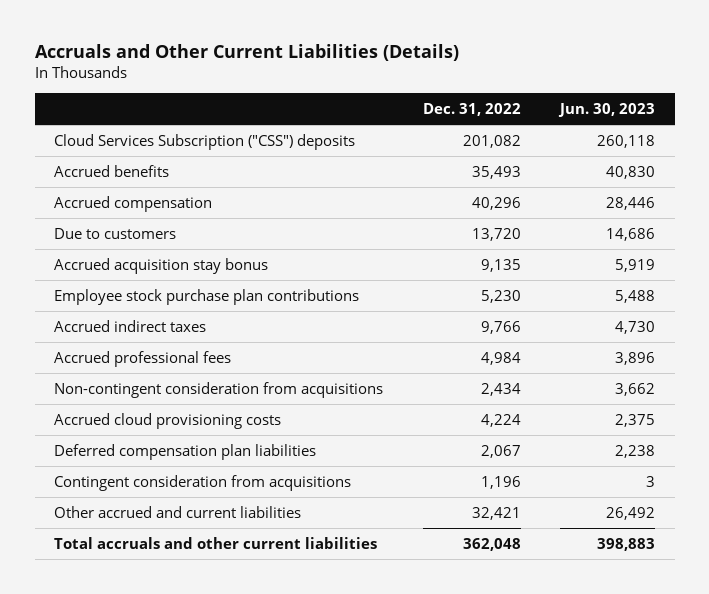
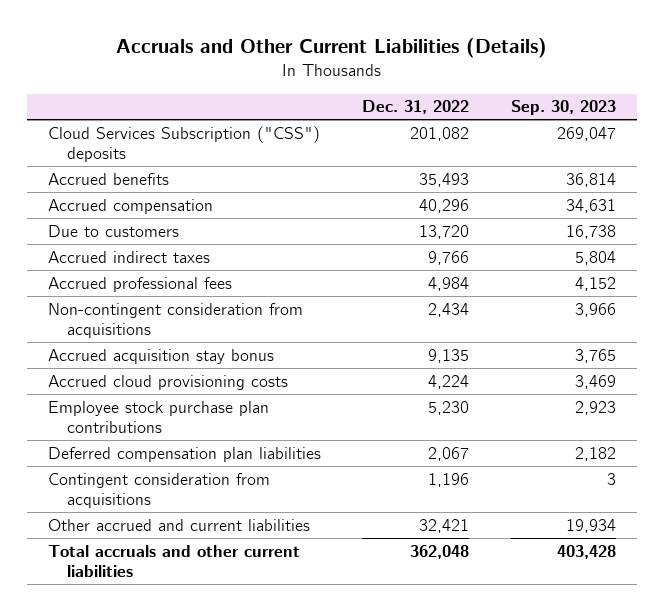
- | Dec. 31, 2022 | Jun. 30, 2023
+ | Dec. 31, 2022 | Sep. 30, 2023
moved down: Accrued acquisition stay bonus | 9,135 | 3,765
moved down: Employee stock purchase plan contributions | 5,230 | 2,923

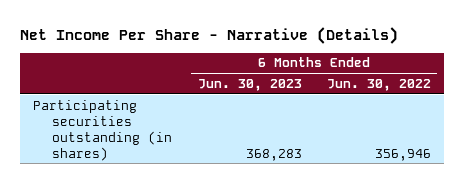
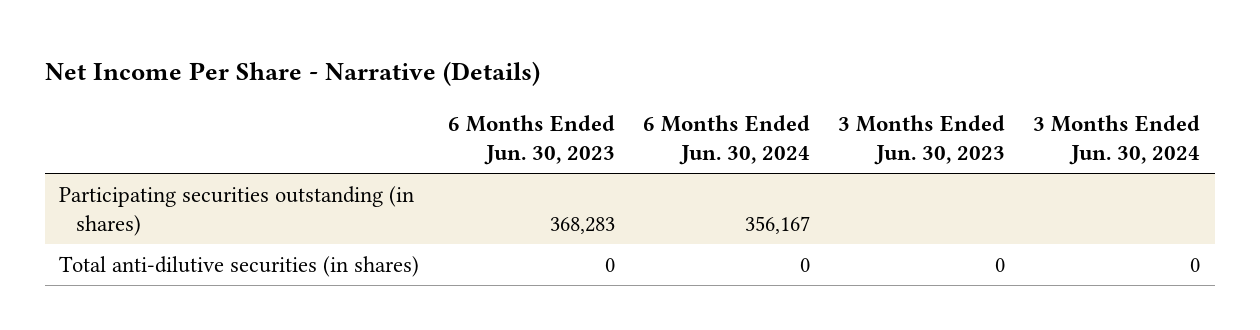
- | 6 Months Ended Jun. 30, 2023 | 6 Months Ended Jun. 30, 2022
+ | 6 Months Ended Jun. 30, 2023 | 6 Months Ended Jun. 30, 2024 | 3 Months Ended Jun. 30, 2023 | 3 Months Ended Jun. 30, 2024
+ Total anti-dilutive securities (in shares) | 0 | 0 | 0 | 0

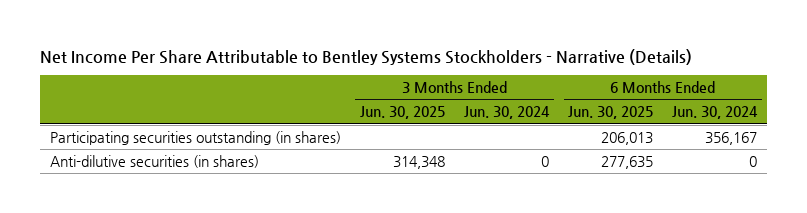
- Net Income Per Share - Narrative (Details)
+ Net Income Per Share Attributable to Bentley Systems Stockholders - Narrative (Details)
- | 6 Months Ended Jun. 30, 2023 | 6 Months Ended Jun. 30, 2024 | 3 Months Ended Jun. 30, 2023 | 3 Months Ended Jun. 30, 2024
+ | 3 Months Ended Jun. 30, 2025 | 3 Months Ended Jun. 30, 2024 | 6 Months Ended Jun. 30, 2025 | 6 Months Ended Jun. 30, 2024
- Total anti-dilutive securities (in shares) | 0 | 0 | 0 | 0
+ Anti-dilutive securities (in shares) | 314,348 | 0 | 277,635 | 0

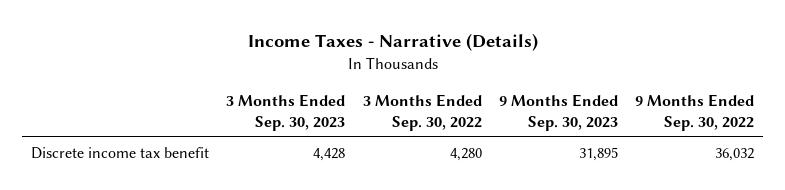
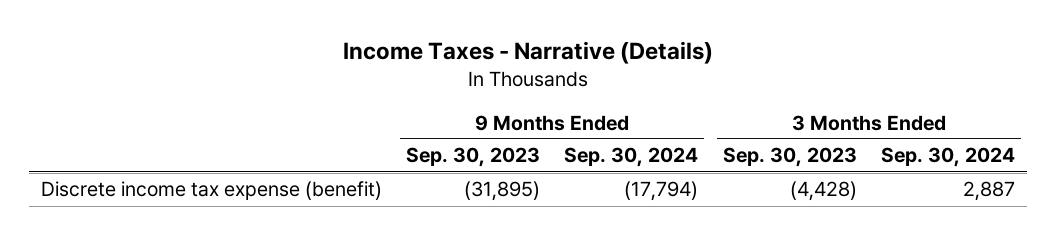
- | 3 Months Ended Sep. 30, 2023 | 3 Months Ended Sep. 30, 2022 | 9 Months Ended Sep. 30, 2023 | 9 Months Ended Sep. 30, 2022
+ | 9 Months Ended Sep. 30, 2023 | 9 Months Ended Sep. 30, 2024 | 3 Months Ended Sep. 30, 2023 | 3 Months Ended Sep. 30, 2024
- Discrete income tax benefit | 4,428 | 4,280 | 31,895 | 36,032
+ Discrete income tax expense (benefit) | (31,895) | (17,794) | (4,428) | 2,887

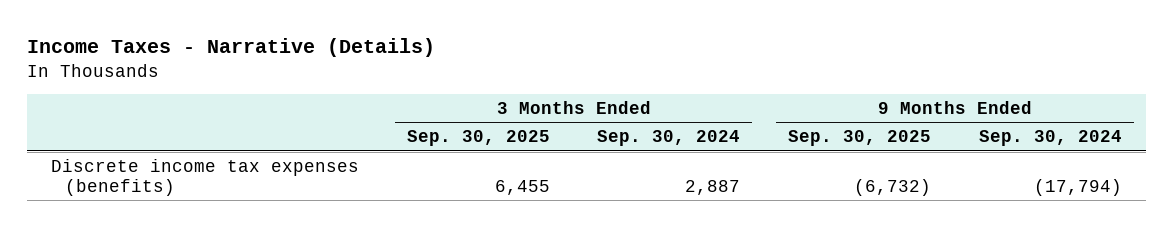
- | 9 Months Ended Sep. 30, 2023 | 9 Months Ended Sep. 30, 2024 | 3 Months Ended Sep. 30, 2023 | 3 Months Ended Sep. 30, 2024
+ | 3 Months Ended Sep. 30, 2025 | 3 Months Ended Sep. 30, 2024 | 9 Months Ended Sep. 30, 2025 | 9 Months Ended Sep. 30, 2024
- Discrete income tax expense (benefit) | (31,895) | (17,794) | (4,428) | 2,887
+ Discrete income tax expenses (benefits) | 6,455 | 2,887 | (6,732) | (17,794)

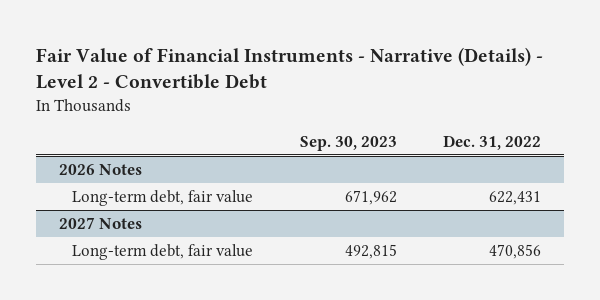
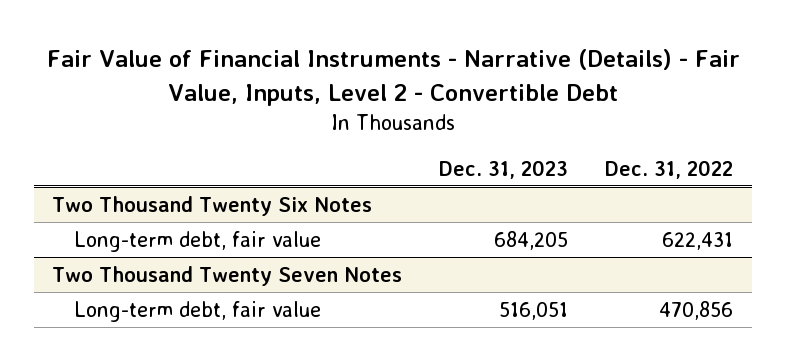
- Fair Value of Financial Instruments - Narrative (Details) - Level 2 - Convertible Debt
+ Fair Value of Financial Instruments - Narrative (Details) - Fair Value, Inputs, Level 2 - Convertible Debt
- | Sep. 30, 2023 | Dec. 31, 2022
+ | Dec. 31, 2023 | Dec. 31, 2022
- 2026 Notes
+ Two Thousand Twenty Six Notes
- 2027 Notes
+ Two Thousand Twenty Seven Notes

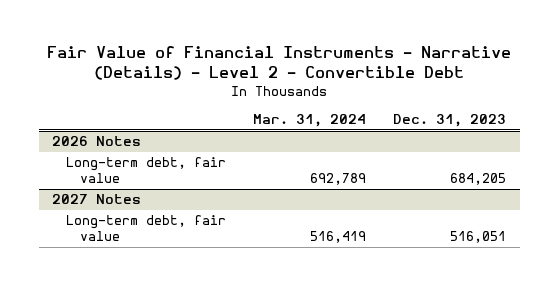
- Fair Value of Financial Instruments - Narrative (Details) - Fair Value, Inputs, Level 2 - Convertible Debt
+ Fair Value of Financial Instruments - Narrative (Details) - Level 2 - Convertible Debt
- | Dec. 31, 2023 | Dec. 31, 2022
+ | Mar. 31, 2024 | Dec. 31, 2023
- Two Thousand Twenty Six Notes
+ 2026 Notes
- Two Thousand Twenty Seven Notes
+ 2027 Notes

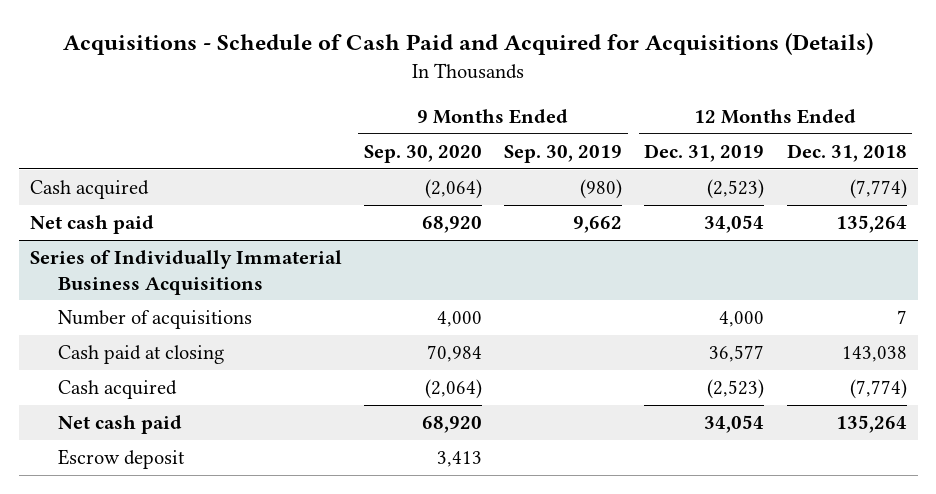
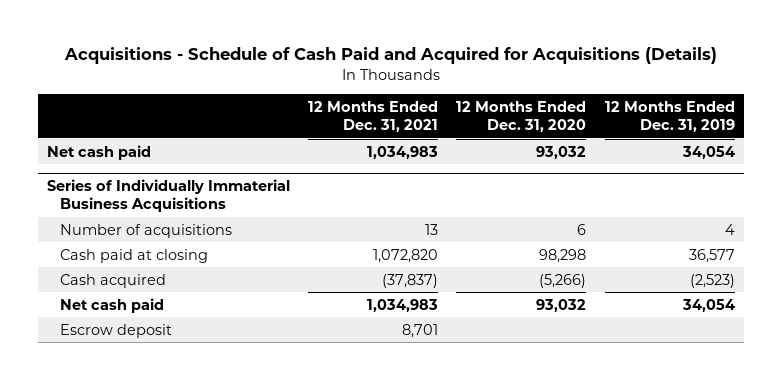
- | 9 Months Ended Sep. 30, 2020 | 9 Months Ended Sep. 30, 2019 | 12 Months Ended Dec. 31, 2019 | 12 Months Ended Dec. 31, 2018
+ | 12 Months Ended Dec. 31, 2021 | 12 Months Ended Dec. 31, 2020 | 12 Months Ended Dec. 31, 2019
- Cash acquired | (2,064) | (980) | (2,523) | (7,774)
@ Series of Individually Immaterial Business Acquisitions
- Number of acquisitions | 4,000 | | 4,000 | 7
+ Number of acquisitions | 13 | 6 | 4

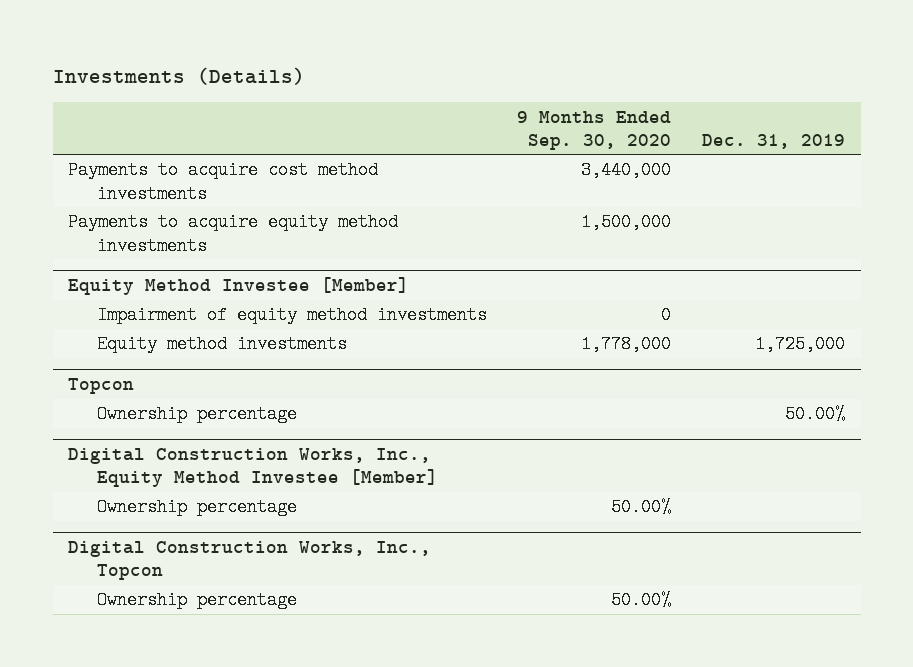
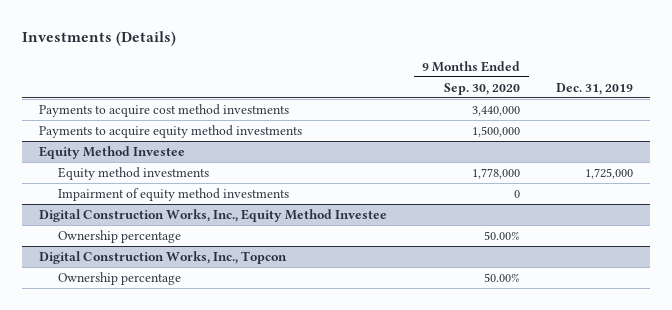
- Equity Method Investee [Member]
- Impairment of equity method investments | 0 |
+ Equity Method Investee
- Topcon
- Ownership percentage | | 50.00%
- Digital Construction Works, Inc., Equity Method Investee [Member]
+ Impairment of equity method investments | 0 |
+ Digital Construction Works, Inc., Equity Method Investee

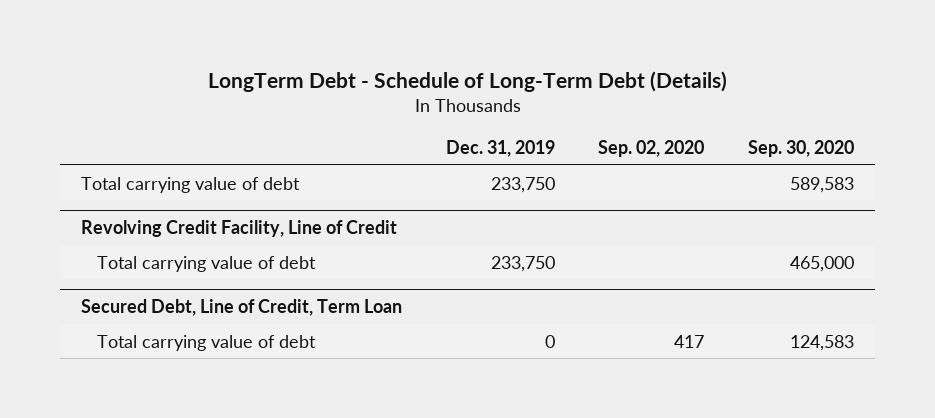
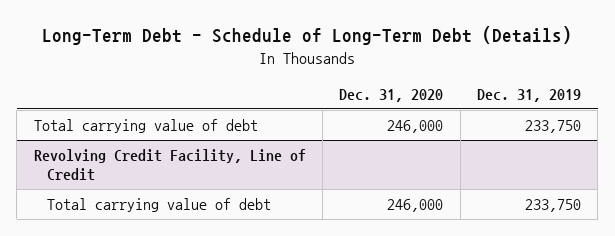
- LongTerm Debt - Schedule of Long-Term Debt (Details)
+ Long-Term Debt - Schedule of Long-Term Debt (Details)
- | Dec. 31, 2019 | Sep. 02, 2020 | Sep. 30, 2020
+ | Dec. 31, 2020 | Dec. 31, 2019
- Secured Debt, Line of Credit, Term Loan
- Total carrying value of debt | 0 | 417 | 124,583

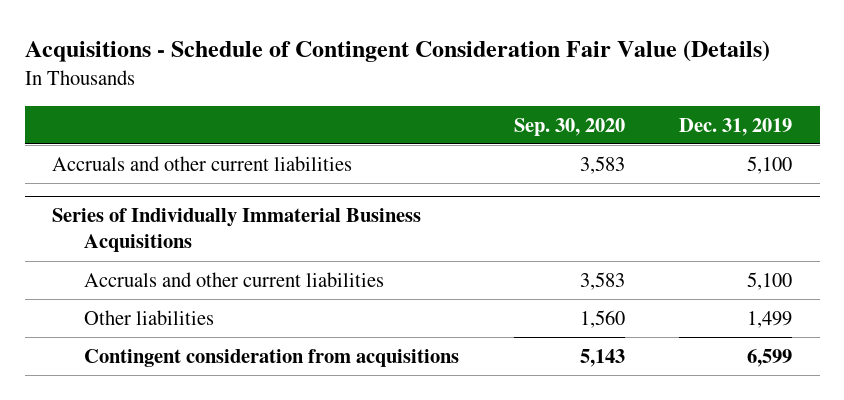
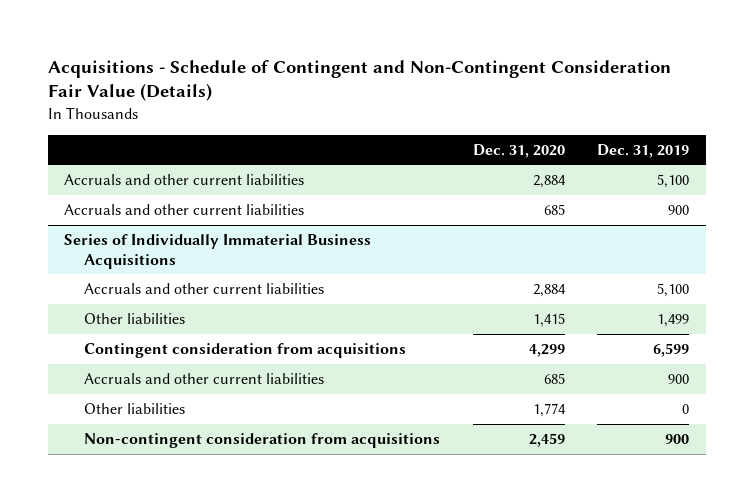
- Acquisitions - Schedule of Contingent Consideration Fair Value (Details)
+ Acquisitions - Schedule of Contingent and Non-Contingent Consideration Fair Value (Details)
- | Sep. 30, 2020 | Dec. 31, 2019
+ | Dec. 31, 2020 | Dec. 31, 2019
+ Accruals and other current liabilities | 685 | 900
@ Series of Individually Immaterial Business Acquisitions
+ Accruals and other current liabilities | 685 | 900
+ Other liabilities | 1,774 | 0
+ Non-contingent consideration from acquisitions | 2,459 | 900

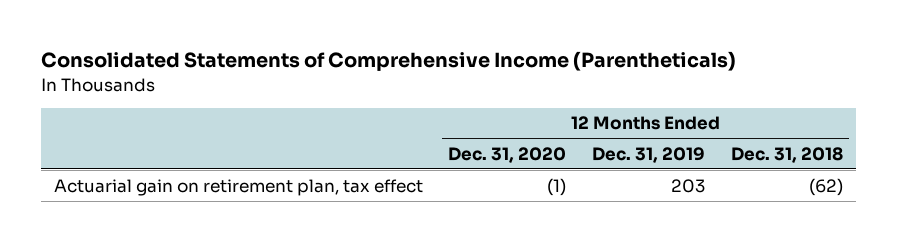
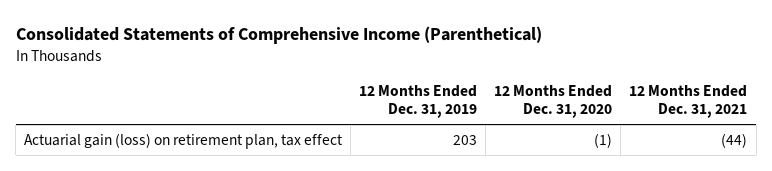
- Consolidated Statements of Comprehensive Income (Parentheticals)
+ Consolidated Statements of Comprehensive Income (Parenthetical)
- | 12 Months Ended Dec. 31, 2020 | 12 Months Ended Dec. 31, 2019 | 12 Months Ended Dec. 31, 2018
+ | 12 Months Ended Dec. 31, 2019 | 12 Months Ended Dec. 31, 2020 | 12 Months Ended Dec. 31, 2021
- Actuarial gain on retirement plan, tax effect | (1) | 203 | (62)
+ Actuarial gain (loss) on retirement plan, tax effect | 203 | (1) | (44)

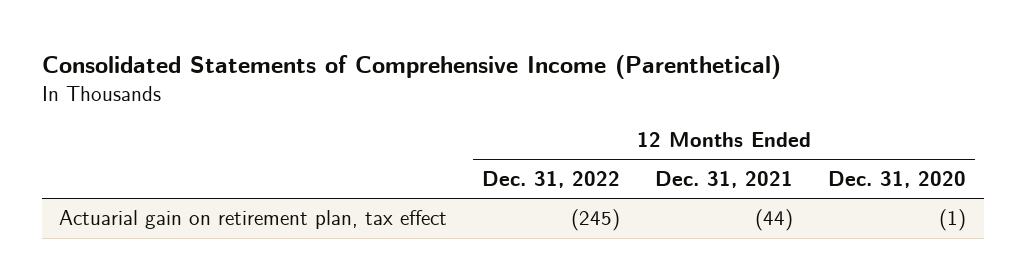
- | 12 Months Ended Dec. 31, 2019 | 12 Months Ended Dec. 31, 2020 | 12 Months Ended Dec. 31, 2021
+ | 12 Months Ended Dec. 31, 2022 | 12 Months Ended Dec. 31, 2021 | 12 Months Ended Dec. 31, 2020
- Actuarial gain (loss) on retirement plan, tax effect | 203 | (1) | (44)
+ Actuarial gain on retirement plan, tax effect | (245) | (44) | (1)

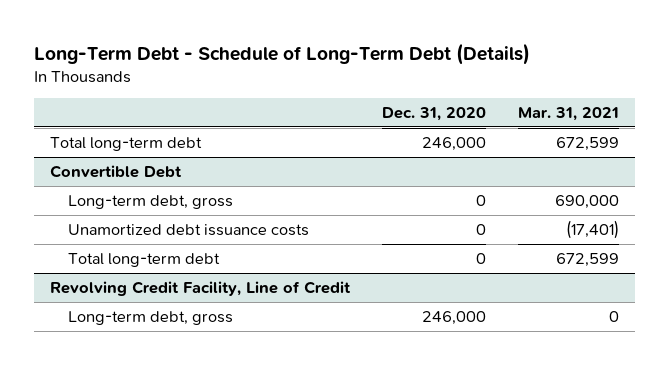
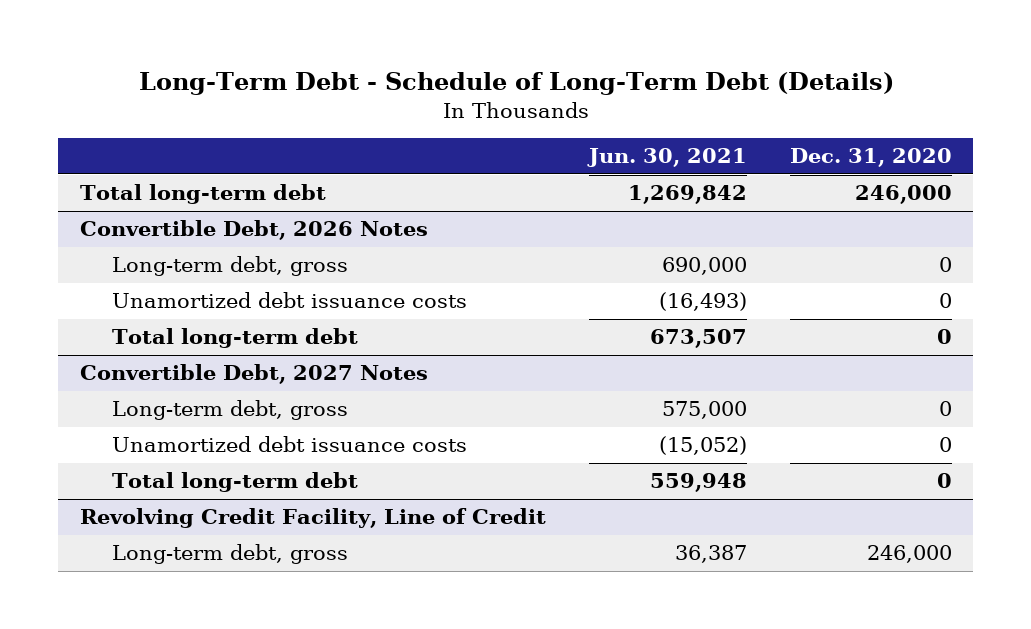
- | Dec. 31, 2020 | Mar. 31, 2021
+ | Jun. 30, 2021 | Dec. 31, 2020
- Convertible Debt
+ Convertible Debt, 2026 Notes
+ Convertible Debt, 2027 Notes
+ Long-term debt, gross | 575,000 | 0
+ Unamortized debt issuance costs | (15,052) | 0
+ Total long-term debt | 559,948 | 0

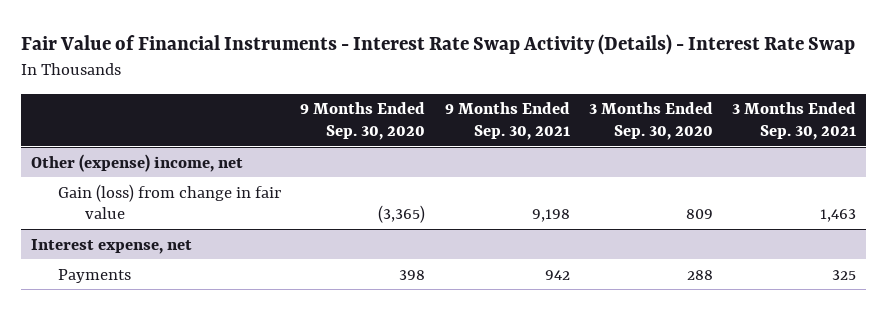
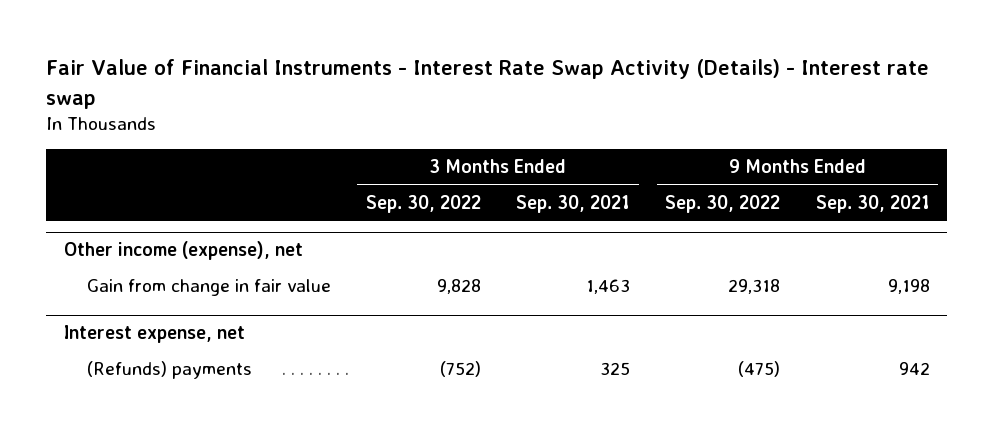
- Fair Value of Financial Instruments - Interest Rate Swap Activity (Details) - Interest Rate Swap
+ Fair Value of Financial Instruments - Interest Rate Swap Activity (Details) - Interest rate swap
- | 9 Months Ended Sep. 30, 2020 | 9 Months Ended Sep. 30, 2021 | 3 Months Ended Sep. 30, 2020 | 3 Months Ended Sep. 30, 2021
+ | 3 Months Ended Sep. 30, 2022 | 3 Months Ended Sep. 30, 2021 | 9 Months Ended Sep. 30, 2022 | 9 Months Ended Sep. 30, 2021
- Other (expense) income, net
- Gain (loss) from change in fair value | (3,365) | 9,198 | 809 | 1,463
+ Other income (expense), net
+ Gain from change in fair value | 9,828 | 1,463 | 29,318 | 9,198
@ Interest expense, net
- Payments | 398 | 942 | 288 | 325
+ (Refunds) payments | (752) | 325 | (475) | 942

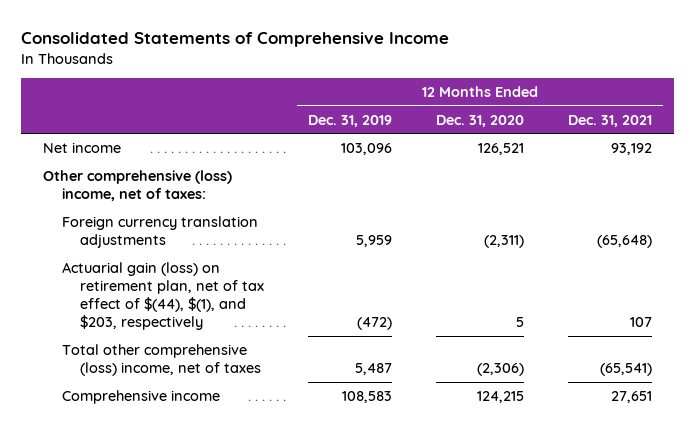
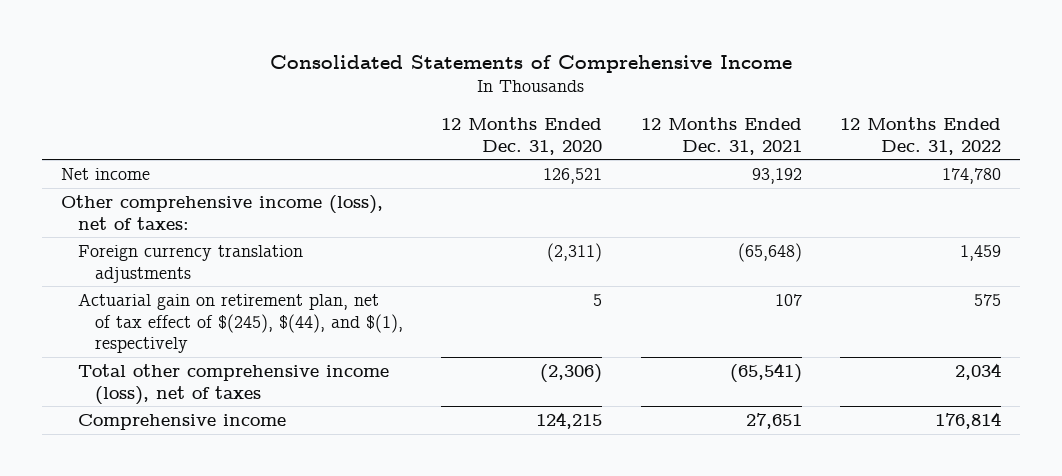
- | 12 Months Ended Dec. 31, 2019 | 12 Months Ended Dec. 31, 2020 | 12 Months Ended Dec. 31, 2021
+ | 12 Months Ended Dec. 31, 2020 | 12 Months Ended Dec. 31, 2021 | 12 Months Ended Dec. 31, 2022
- Other comprehensive (loss) income, net of taxes:
+ Other comprehensive income (loss), net of taxes:
- Actuarial gain (loss) on retirement plan, net of tax effect of $(44), $(1), and $203, respectively | (472) | 5 | 107
- Total other comprehensive (loss) income, net of taxes | 5,487 | (2,306) | (65,541)
+ Actuarial gain on retirement plan, net of tax effect of $(245), $(44), and $(1), respectively | 5 | 107 | 575
+ Total other comprehensive income (loss), net of taxes | (2,306) | (65,541) | 2,034

